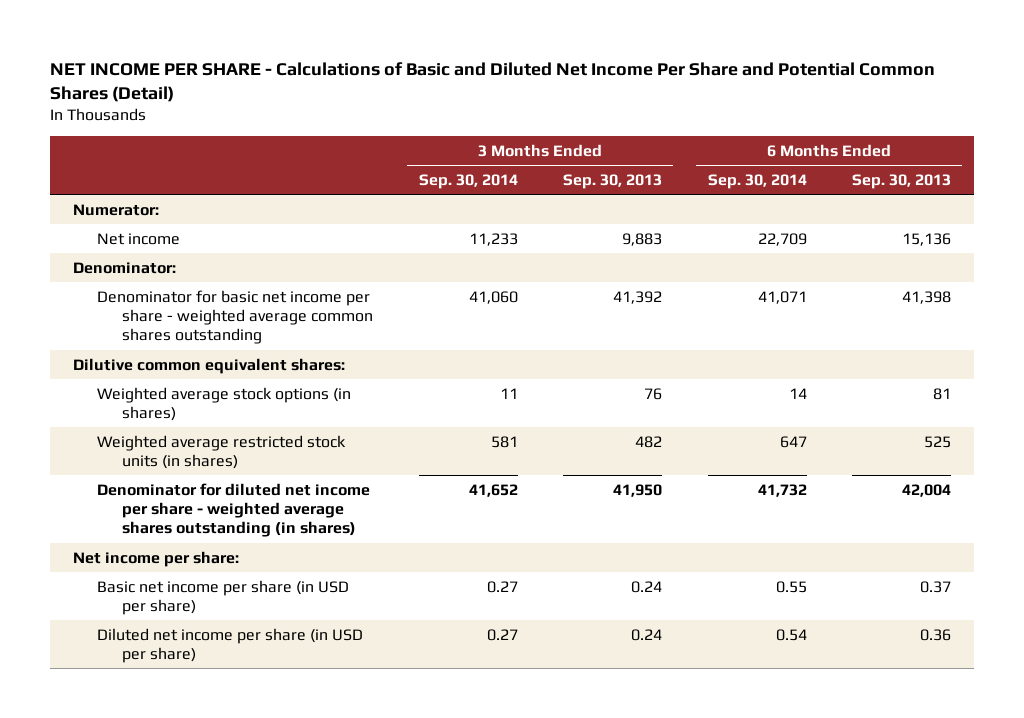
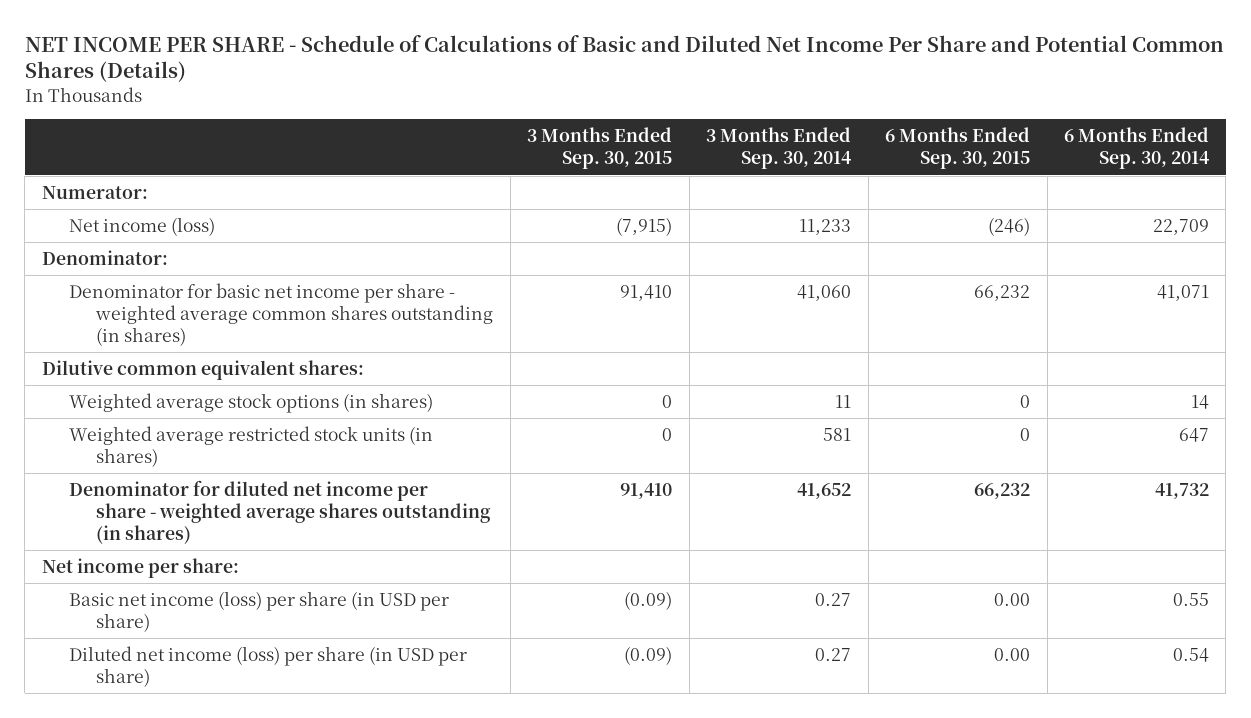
- NET INCOME PER SHARE - Calculations of Basic and Diluted Net Income Per Share and Potential Common Shares (Detail)
+ NET INCOME PER SHARE - Schedule of Calculations of Basic and Diluted Net Income Per Share and Potential Common Shares (Details)
- | 3 Months Ended Sep. 30, 2014 | 3 Months Ended Sep. 30, 2013 | 6 Months Ended Sep. 30, 2014 | 6 Months Ended Sep. 30, 2013
+ | 3 Months Ended Sep. 30, 2015 | 3 Months Ended Sep. 30, 2014 | 6 Months Ended Sep. 30, 2015 | 6 Months Ended Sep. 30, 2014
- Net income | 11,233 | 9,883 | 22,709 | 15,136
+ Net income (loss) | (7,915) | 11,233 | (246) | 22,709
- Denominator for basic net income per share - weighted average common shares outstanding | 41,060 | 41,392 | 41,071 | 41,398
+ Denominator for basic net income per share - weighted average common shares outstanding (in shares) | 91,410 | 41,060 | 66,232 | 41,071
- Basic net income per share (in USD per share) | 0.27 | 0.24 | 0.55 | 0.37
- Diluted net income per share (in USD per share) | 0.27 | 0.24 | 0.54 | 0.36
+ Basic net income (loss) per share (in USD per share) | (0.09) | 0.27 | 0.00 | 0.55
+ Diluted net income (loss) per share (in USD per share) | (0.09) | 0.27 | 0.00 | 0.54

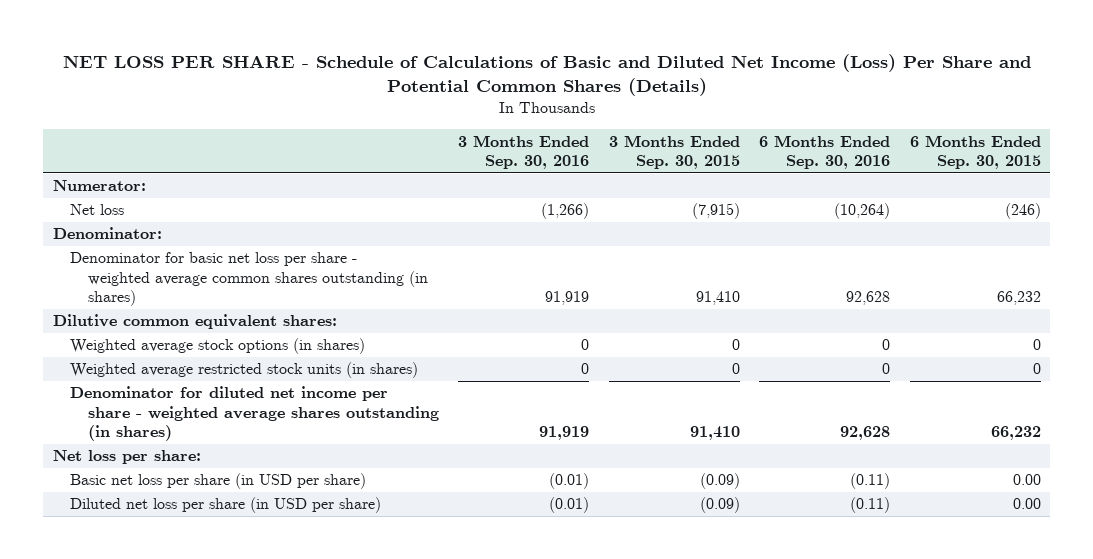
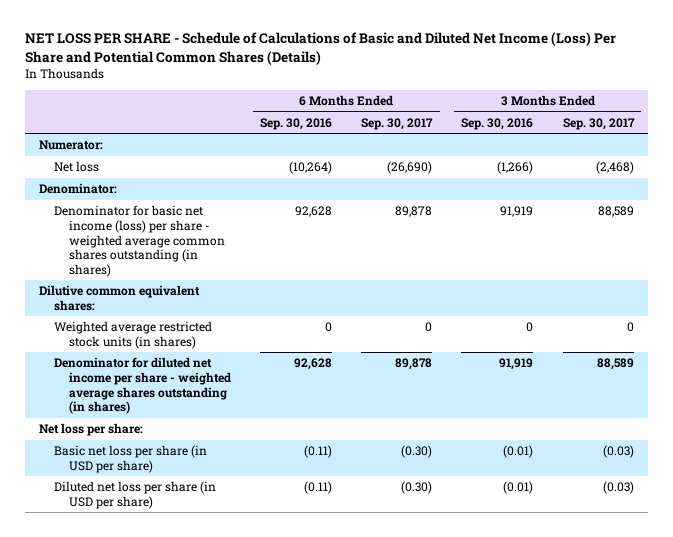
- | 3 Months Ended Sep. 30, 2016 | 3 Months Ended Sep. 30, 2015 | 6 Months Ended Sep. 30, 2016 | 6 Months Ended Sep. 30, 2015
+ | 6 Months Ended Sep. 30, 2016 | 6 Months Ended Sep. 30, 2017 | 3 Months Ended Sep. 30, 2016 | 3 Months Ended Sep. 30, 2017
- Denominator for basic net loss per share - weighted average common shares outstanding (in shares) | 91,919 | 91,410 | 92,628 | 66,232
+ Denominator for basic net income (loss) per share - weighted average common shares outstanding (in shares) | 92,628 | 89,878 | 91,919 | 88,589
- Weighted average stock options (in shares) | 0 | 0 | 0 | 0

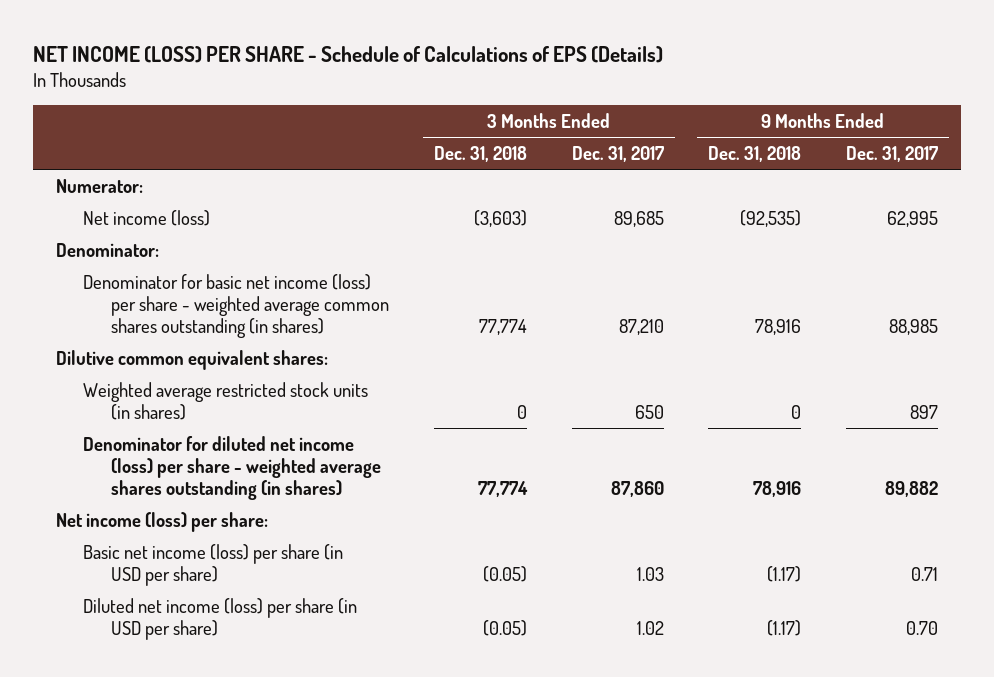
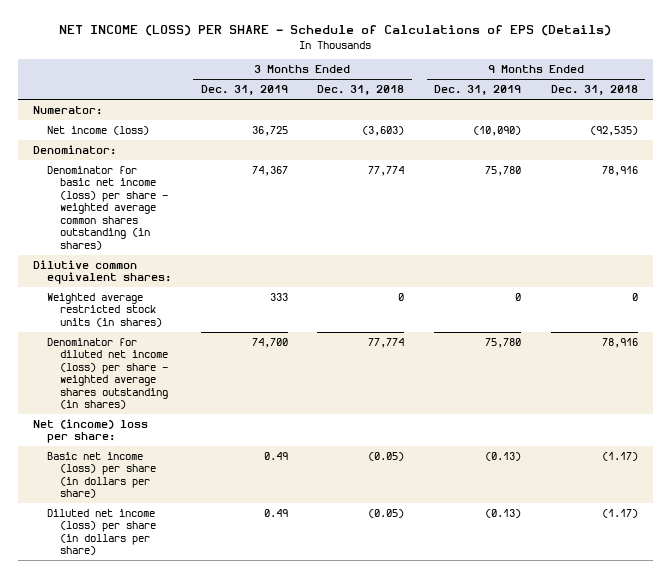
- | 3 Months Ended Dec. 31, 2018 | 3 Months Ended Dec. 31, 2017 | 9 Months Ended Dec. 31, 2018 | 9 Months Ended Dec. 31, 2017
+ | 3 Months Ended Dec. 31, 2019 | 3 Months Ended Dec. 31, 2018 | 9 Months Ended Dec. 31, 2019 | 9 Months Ended Dec. 31, 2018
- Net income (loss) per share:
- Basic net income (loss) per share (in USD per share) | (0.05) | 1.03 | (1.17) | 0.71
- Diluted net income (loss) per share (in USD per share) | (0.05) | 1.02 | (1.17) | 0.70
+ Net (income) loss per share:
+ Basic net income (loss) per share (in dollars per share) | 0.49 | (0.05) | (0.13) | (1.17)
+ Diluted net income (loss) per share (in dollars per share) | 0.49 | (0.05) | (0.13) | (1.17)

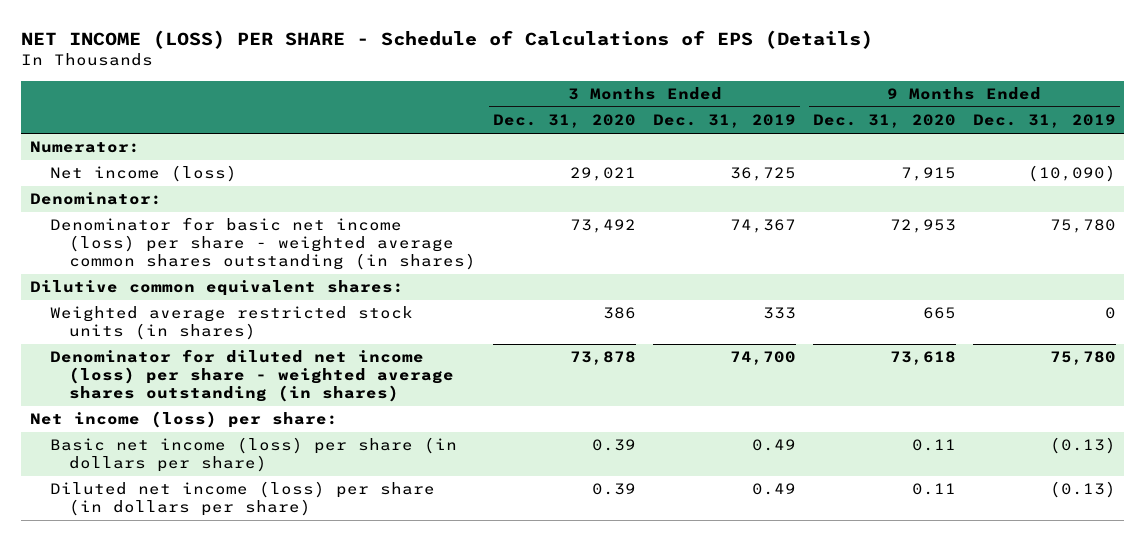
- | 3 Months Ended Dec. 31, 2019 | 3 Months Ended Dec. 31, 2018 | 9 Months Ended Dec. 31, 2019 | 9 Months Ended Dec. 31, 2018
+ | 3 Months Ended Dec. 31, 2020 | 3 Months Ended Dec. 31, 2019 | 9 Months Ended Dec. 31, 2020 | 9 Months Ended Dec. 31, 2019
- Net (income) loss per share:
+ Net income (loss) per share:

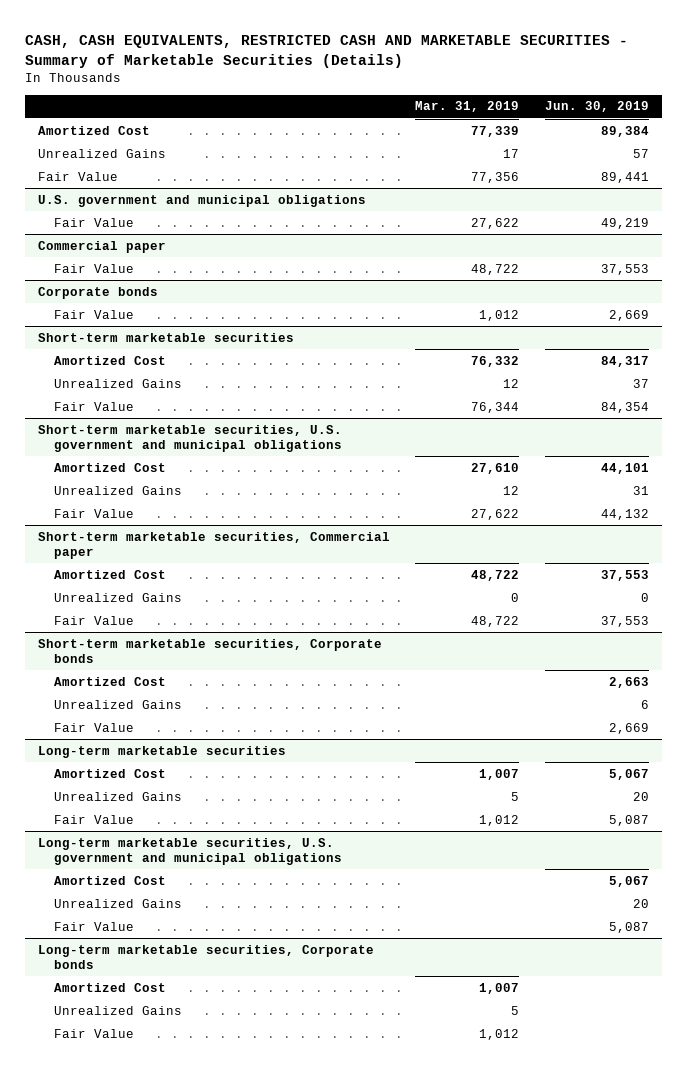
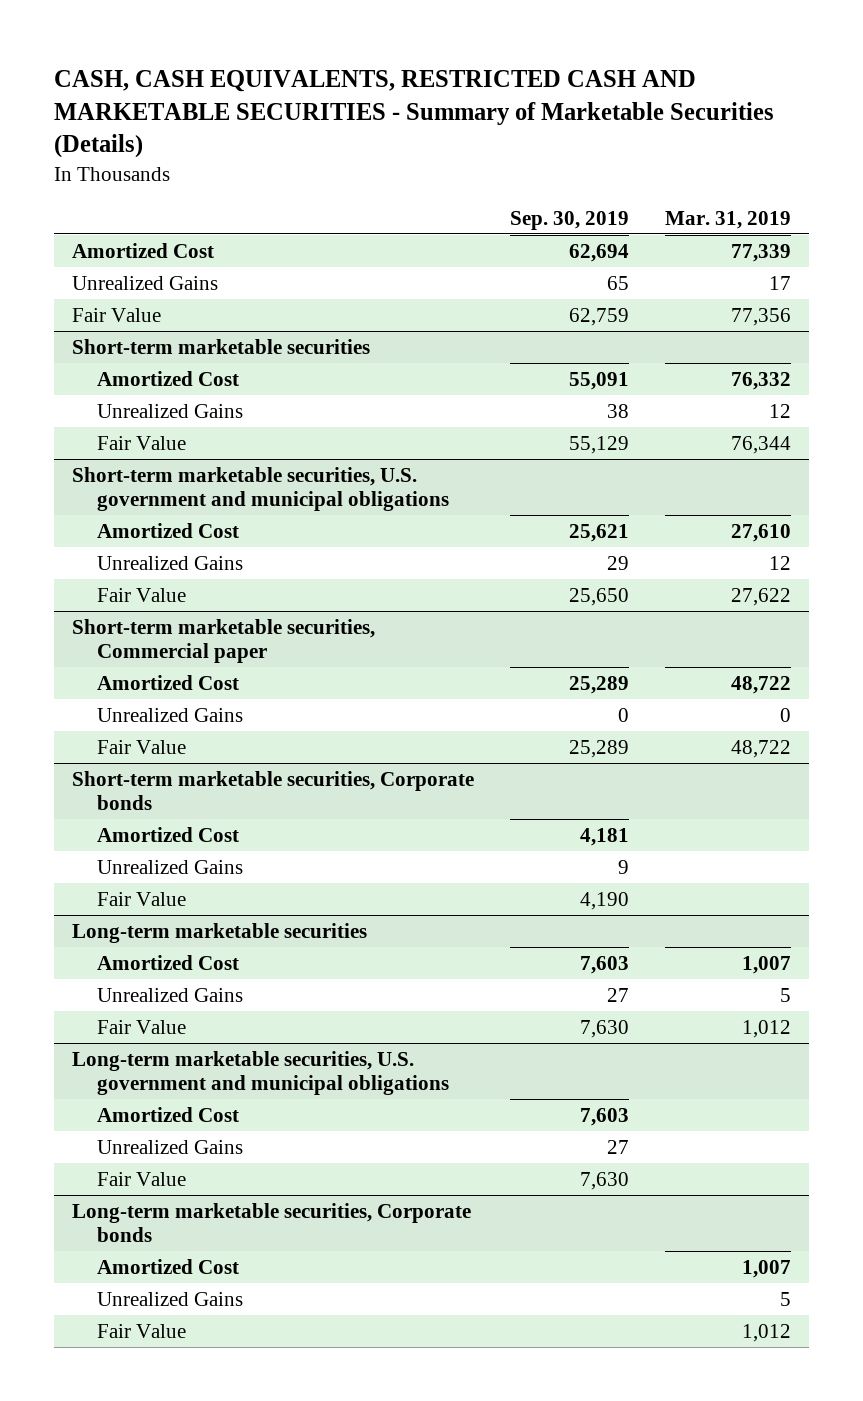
- | Mar. 31, 2019 | Jun. 30, 2019
+ | Sep. 30, 2019 | Mar. 31, 2019
- U.S. government and municipal obligations
- Fair Value | 27,622 | 49,219
- Commercial paper
- Fair Value | 48,722 | 37,553
- Corporate bonds
- Fair Value | 1,012 | 2,669

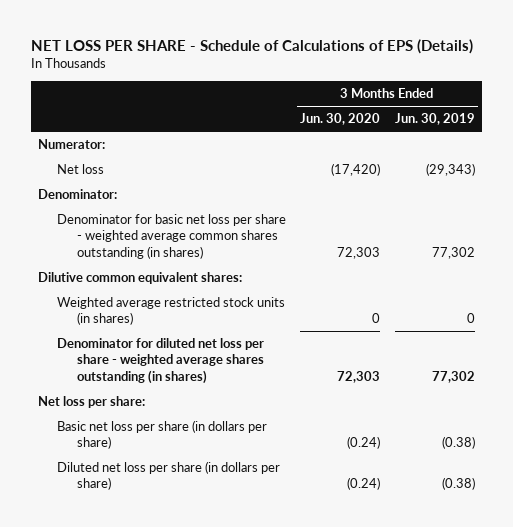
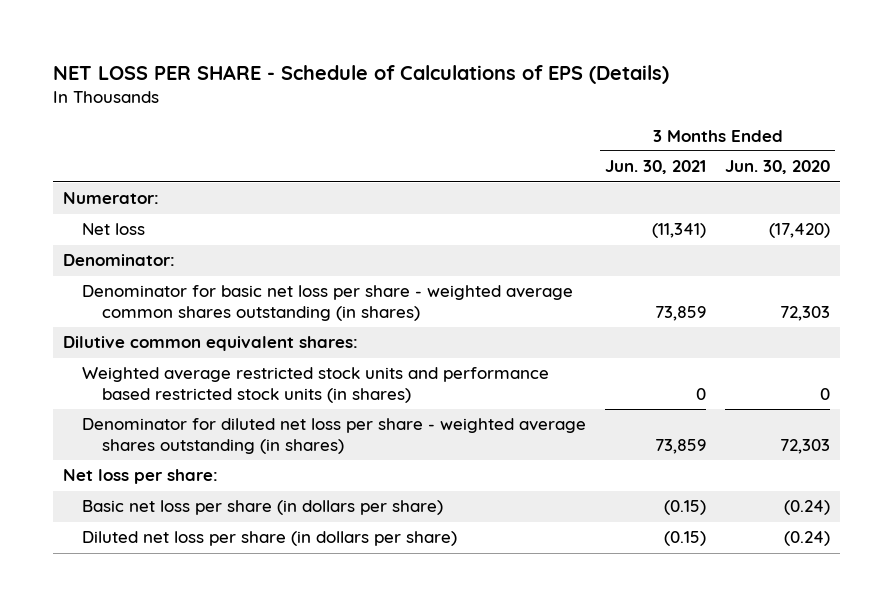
- | 3 Months Ended Jun. 30, 2020 | 3 Months Ended Jun. 30, 2019
+ | 3 Months Ended Jun. 30, 2021 | 3 Months Ended Jun. 30, 2020
- Weighted average restricted stock units (in shares) | 0 | 0
+ Weighted average restricted stock units and performance based restricted stock units (in shares) | 0 | 0

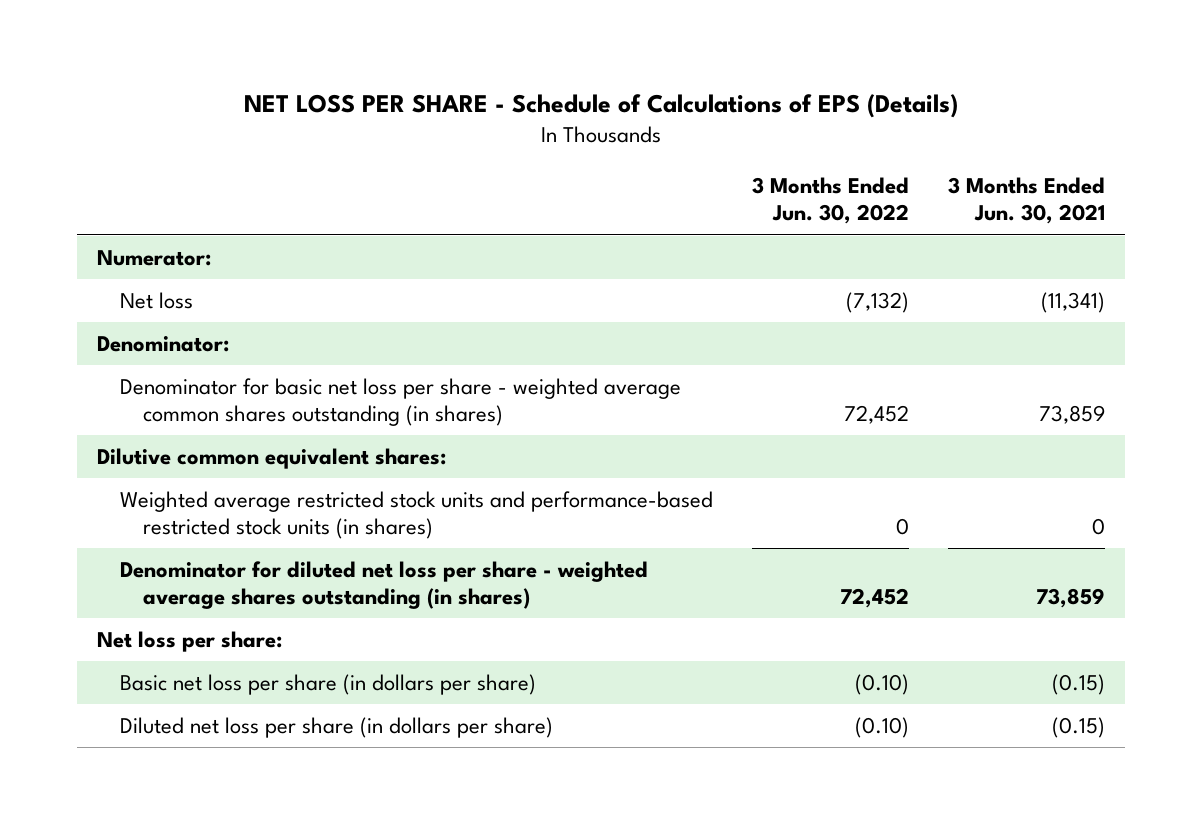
- | 3 Months Ended Jun. 30, 2021 | 3 Months Ended Jun. 30, 2020
+ | 3 Months Ended Jun. 30, 2022 | 3 Months Ended Jun. 30, 2021
- Weighted average restricted stock units and performance based restricted stock units (in shares) | 0 | 0
+ Weighted average restricted stock units and performance-based restricted stock units (in shares) | 0 | 0

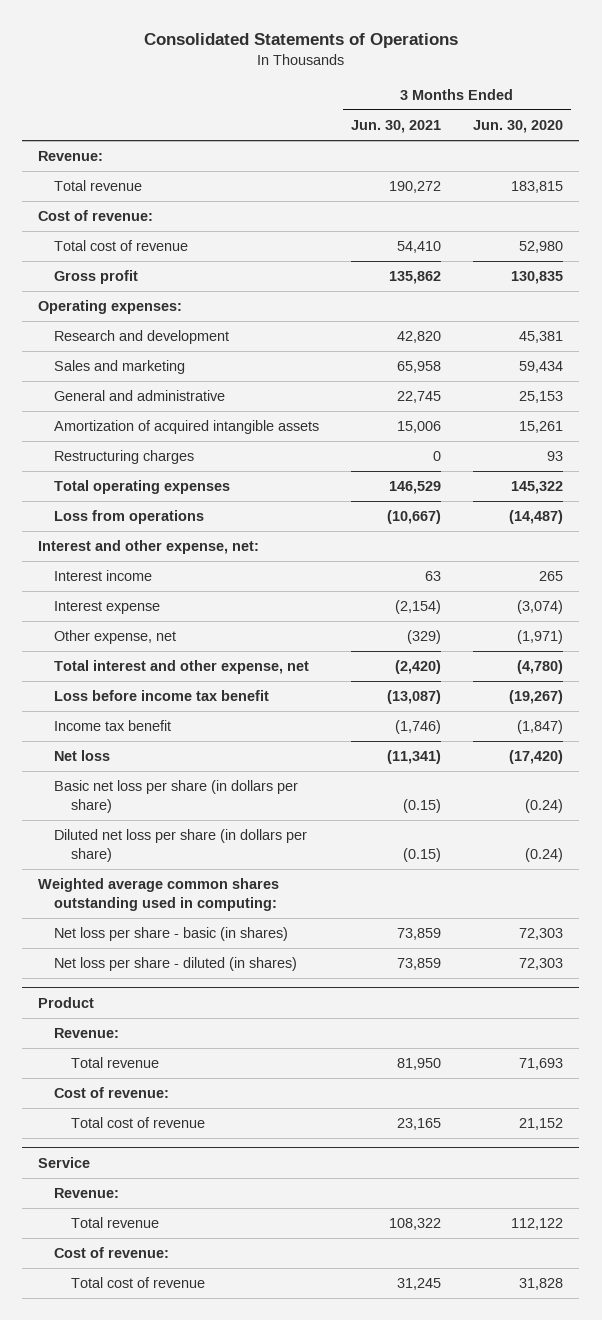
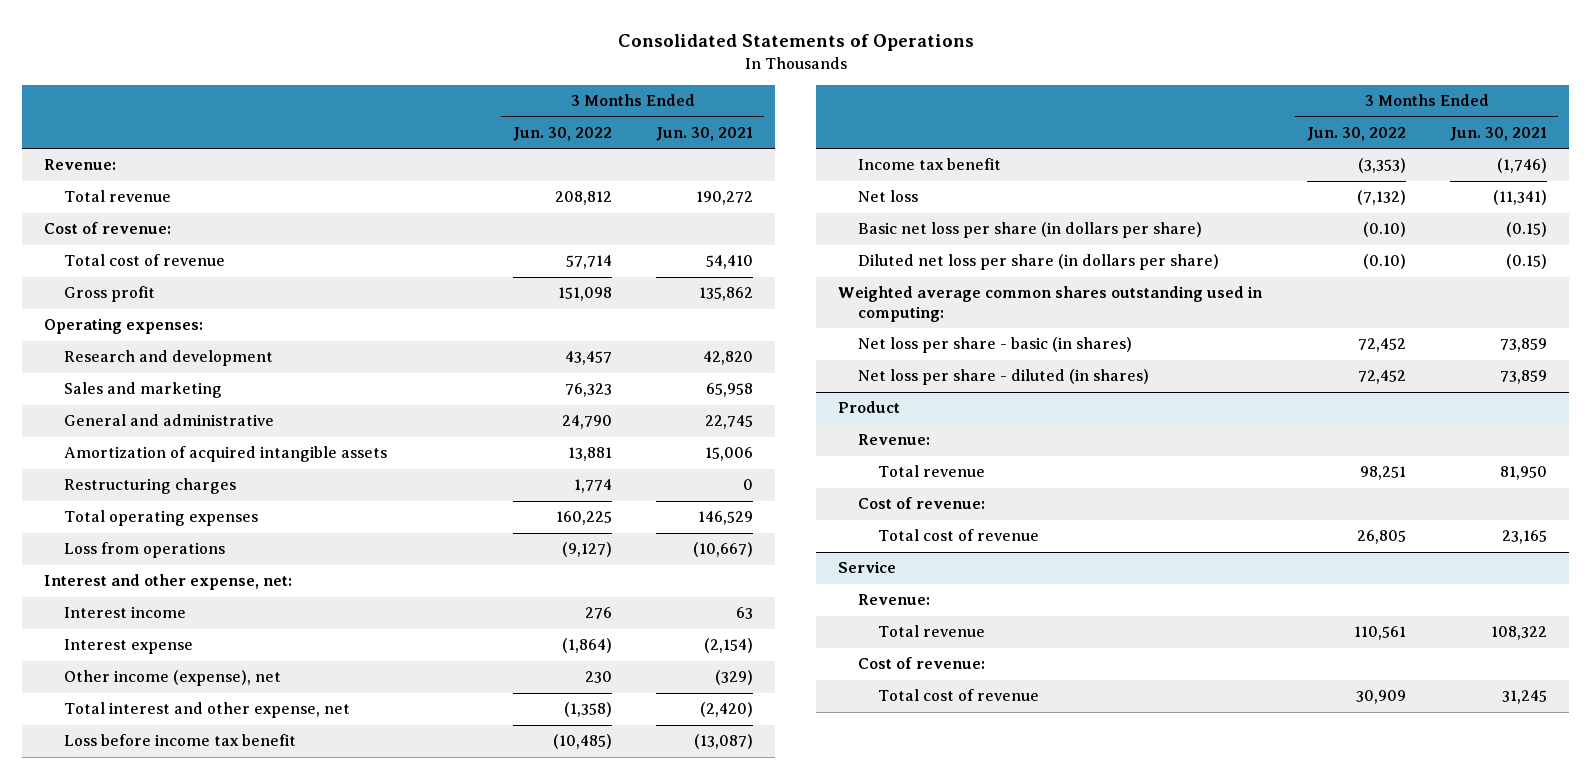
- | 3 Months Ended Jun. 30, 2021 | 3 Months Ended Jun. 30, 2020
+ | 3 Months Ended Jun. 30, 2022 | 3 Months Ended Jun. 30, 2021
- Other expense, net | (329) | (1,971)
+ Other income (expense), net | 230 | (329)

